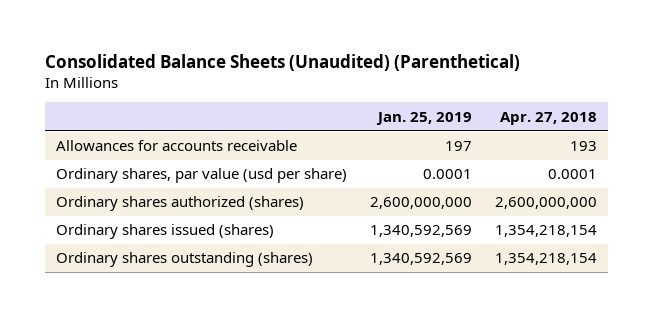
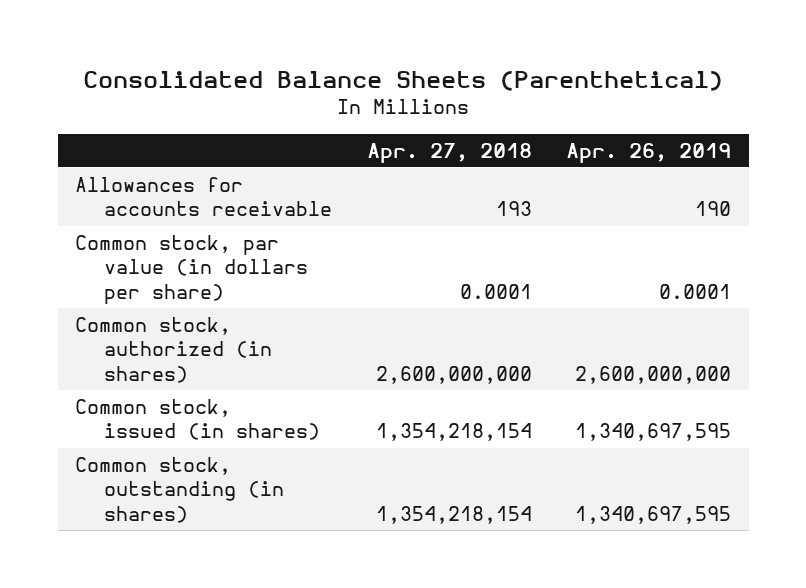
- Consolidated Balance Sheets (Unaudited) (Parenthetical)
+ Consolidated Balance Sheets (Parenthetical)
- | Jan. 25, 2019 | Apr. 27, 2018
+ | Apr. 27, 2018 | Apr. 26, 2019
- Ordinary shares, par value (usd per share) | 0.0001 | 0.0001
- Ordinary shares authorized (shares) | 2,600,000,000 | 2,600,000,000
- Ordinary shares issued (shares) | 1,340,592,569 | 1,354,218,154
- Ordinary shares outstanding (shares) | 1,340,592,569 | 1,354,218,154
+ Common stock, par value (in dollars per share) | 0.0001 | 0.0001
+ Common stock, authorized (in shares) | 2,600,000,000 | 2,600,000,000
+ Common stock, issued (in shares) | 1,354,218,154 | 1,340,697,595
+ Common stock, outstanding (in shares) | 1,354,218,154 | 1,340,697,595

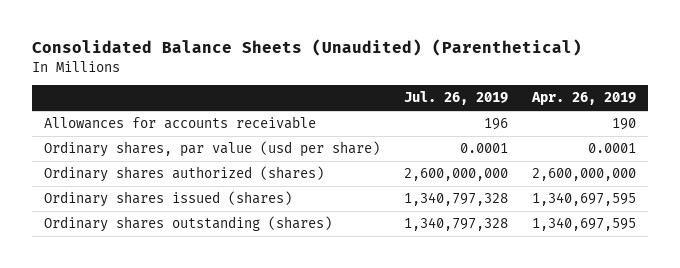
- Consolidated Balance Sheets (Parenthetical)
+ Consolidated Balance Sheets (Unaudited) (Parenthetical)
- | Apr. 27, 2018 | Apr. 26, 2019
+ | Jul. 26, 2019 | Apr. 26, 2019
- Common stock, par value (in dollars per share) | 0.0001 | 0.0001
- Common stock, authorized (in shares) | 2,600,000,000 | 2,600,000,000
- Common stock, issued (in shares) | 1,354,218,154 | 1,340,697,595
- Common stock, outstanding (in shares) | 1,354,218,154 | 1,340,697,595
+ Ordinary shares, par value (usd per share) | 0.0001 | 0.0001
+ Ordinary shares authorized (shares) | 2,600,000,000 | 2,600,000,000
+ Ordinary shares issued (shares) | 1,340,797,328 | 1,340,697,595
+ Ordinary shares outstanding (shares) | 1,340,797,328 | 1,340,697,595

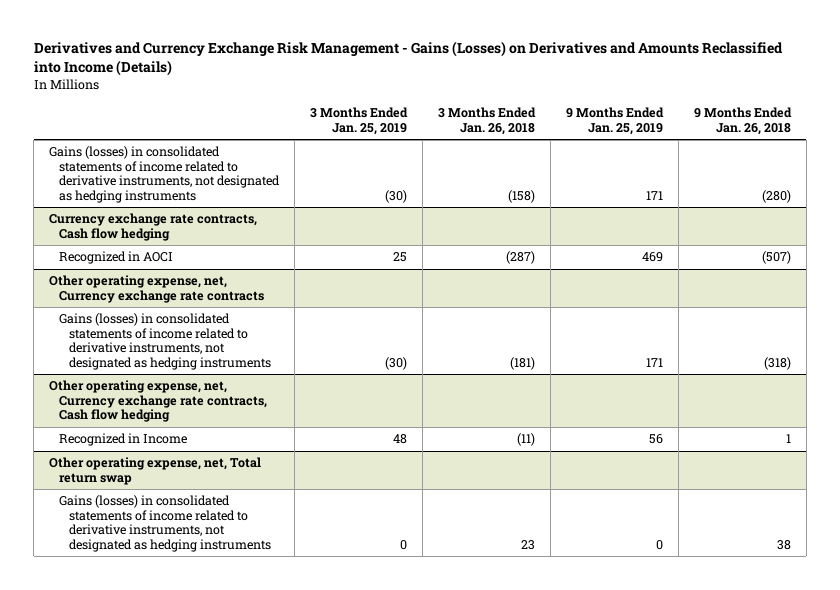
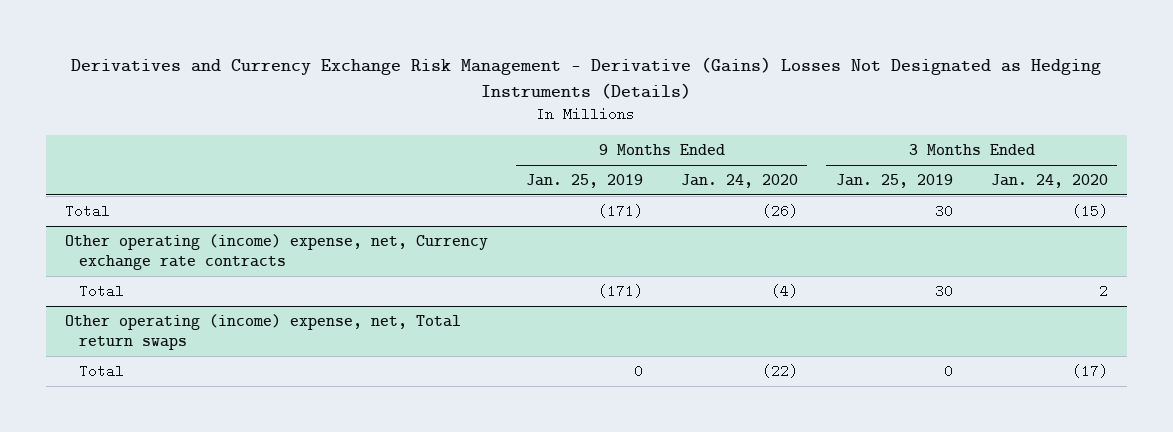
- Derivatives and Currency Exchange Risk Management - Gains (Losses) on Derivatives and Amounts Reclassified into Income (Details)
+ Derivatives and Currency Exchange Risk Management - Derivative (Gains) Losses Not Designated as Hedging Instruments (Details)
- | 3 Months Ended Jan. 25, 2019 | 3 Months Ended Jan. 26, 2018 | 9 Months Ended Jan. 25, 2019 | 9 Months Ended Jan. 26, 2018
+ | 9 Months Ended Jan. 25, 2019 | 9 Months Ended Jan. 24, 2020 | 3 Months Ended Jan. 25, 2019 | 3 Months Ended Jan. 24, 2020
- Gains (losses) in consolidated statements of income related to derivative instruments, not designated as hedging instruments | (30) | (158) | 171 | (280)
- Currency exchange rate contracts, Cash flow hedging
- Recognized in AOCI | 25 | (287) | 469 | (507)
- Other operating expense, net, Currency exchange rate contracts
- Gains (losses) in consolidated statements of income related to derivative instruments, not designated as hedging instruments | (30) | (181) | 171 | (318)
- Other operating expense, net, Currency exchange rate contracts, Cash flow hedging
- Recognized in Income | 48 | (11) | 56 | 1
- Other operating expense, net, Total return swap
- Gains (losses) in consolidated statements of income related to derivative instruments, not designated as hedging instruments | 0 | 23 | 0 | 38
+ Total | (171) | (26) | 30 | (15)
+ Other operating (income) expense, net, Currency exchange rate contracts
+ Total | (171) | (4) | 30 | 2
+ Other operating (income) expense, net, Total return swaps
+ Total | 0 | (22) | 0 | (17)

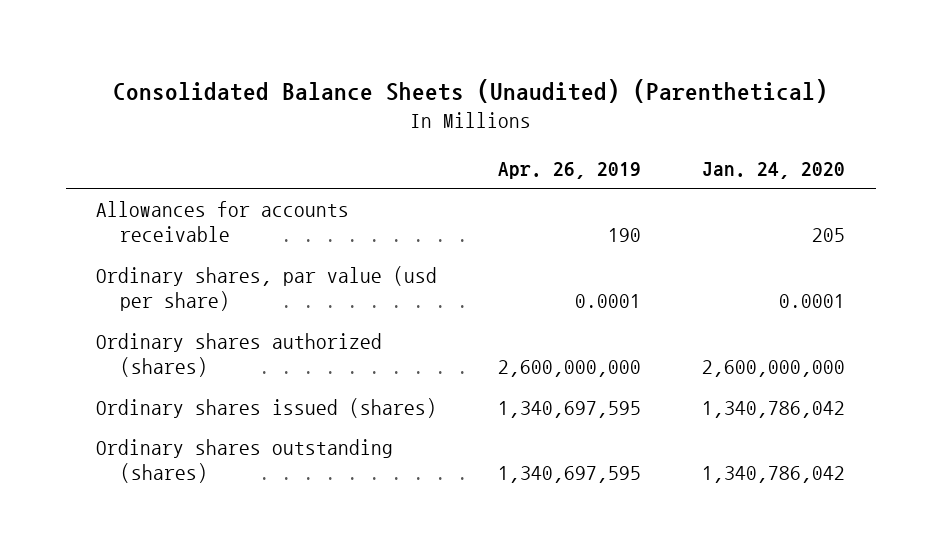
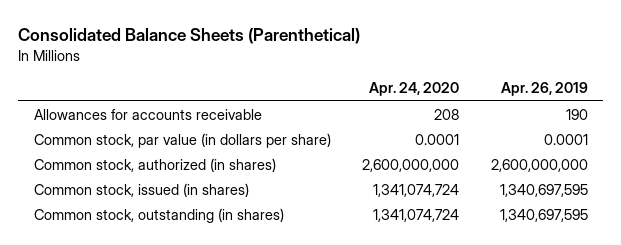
- Consolidated Balance Sheets (Unaudited) (Parenthetical)
+ Consolidated Balance Sheets (Parenthetical)
- | Apr. 26, 2019 | Jan. 24, 2020
+ | Apr. 24, 2020 | Apr. 26, 2019
- Ordinary shares, par value (usd per share) | 0.0001 | 0.0001
- Ordinary shares authorized (shares) | 2,600,000,000 | 2,600,000,000
- Ordinary shares issued (shares) | 1,340,697,595 | 1,340,786,042
- Ordinary shares outstanding (shares) | 1,340,697,595 | 1,340,786,042
+ Common stock, par value (in dollars per share) | 0.0001 | 0.0001
+ Common stock, authorized (in shares) | 2,600,000,000 | 2,600,000,000
+ Common stock, issued (in shares) | 1,341,074,724 | 1,340,697,595
+ Common stock, outstanding (in shares) | 1,341,074,724 | 1,340,697,595

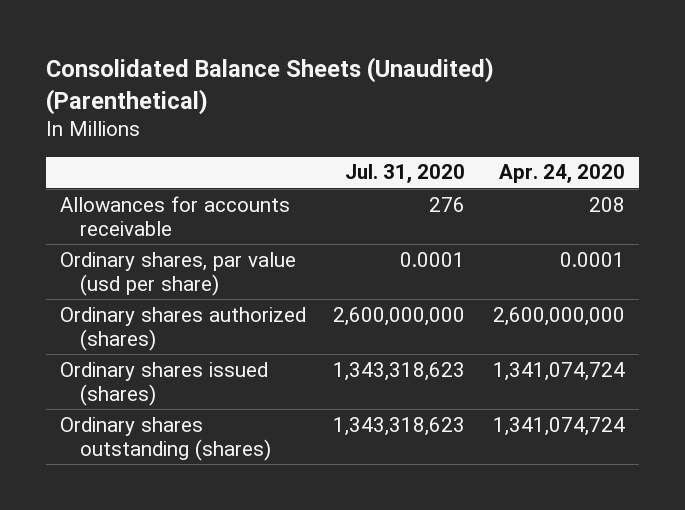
- Consolidated Balance Sheets (Parenthetical)
+ Consolidated Balance Sheets (Unaudited) (Parenthetical)
- | Apr. 24, 2020 | Apr. 26, 2019
+ | Jul. 31, 2020 | Apr. 24, 2020
- Common stock, par value (in dollars per share) | 0.0001 | 0.0001
- Common stock, authorized (in shares) | 2,600,000,000 | 2,600,000,000
- Common stock, issued (in shares) | 1,341,074,724 | 1,340,697,595
- Common stock, outstanding (in shares) | 1,341,074,724 | 1,340,697,595
+ Ordinary shares, par value (usd per share) | 0.0001 | 0.0001
+ Ordinary shares authorized (shares) | 2,600,000,000 | 2,600,000,000
+ Ordinary shares issued (shares) | 1,343,318,623 | 1,341,074,724
+ Ordinary shares outstanding (shares) | 1,343,318,623 | 1,341,074,724

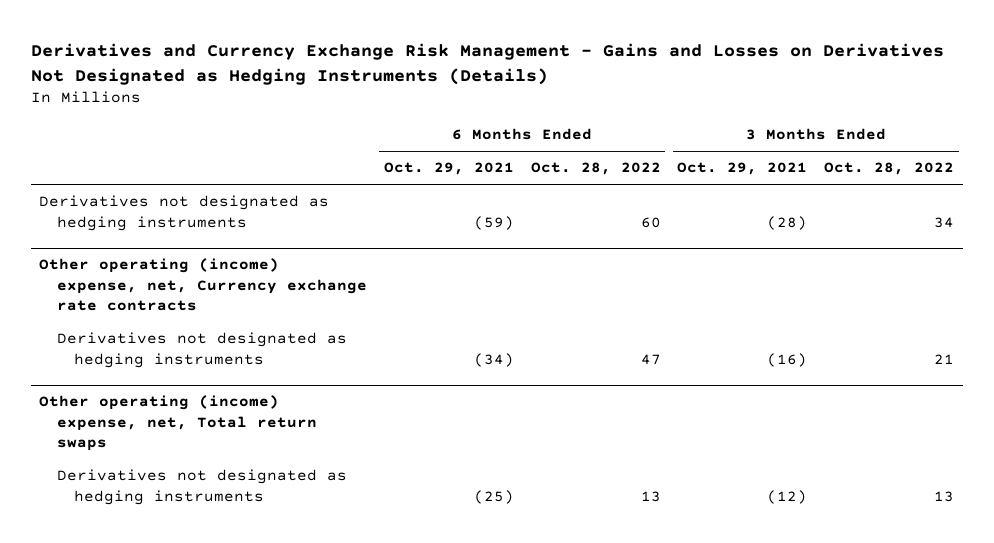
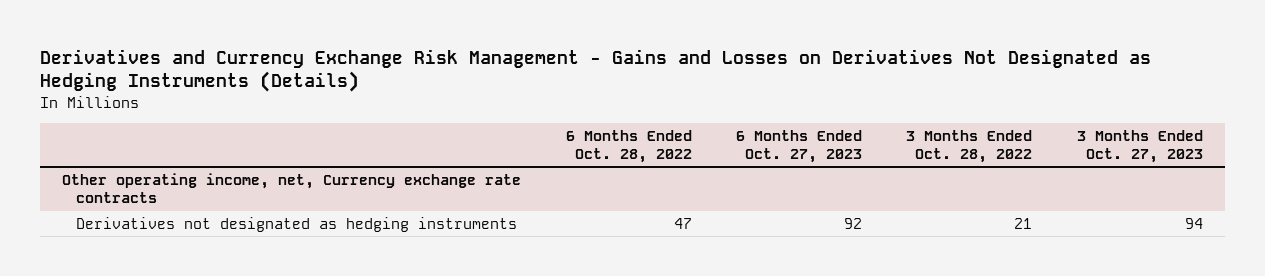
- | 6 Months Ended Oct. 29, 2021 | 6 Months Ended Oct. 28, 2022 | 3 Months Ended Oct. 29, 2021 | 3 Months Ended Oct. 28, 2022
+ | 6 Months Ended Oct. 28, 2022 | 6 Months Ended Oct. 27, 2023 | 3 Months Ended Oct. 28, 2022 | 3 Months Ended Oct. 27, 2023
- Derivatives not designated as hedging instruments | (59) | 60 | (28) | 34
- Other operating (income) expense, net, Currency exchange rate contracts
+ Other operating income, net, Currency exchange rate contracts
- Other operating (income) expense, net, Total return swaps
- Derivatives not designated as hedging instruments | (25) | 13 | (12) | 13

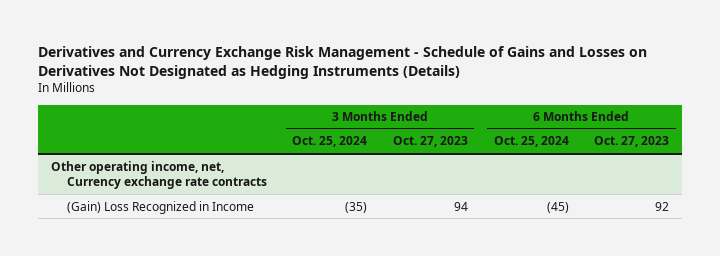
- Derivatives and Currency Exchange Risk Management - Gains and Losses on Derivatives Not Designated as Hedging Instruments (Details)
+ Derivatives and Currency Exchange Risk Management - Schedule of Gains and Losses on Derivatives Not Designated as Hedging Instruments (Details)
- | 6 Months Ended Oct. 28, 2022 | 6 Months Ended Oct. 27, 2023 | 3 Months Ended Oct. 28, 2022 | 3 Months Ended Oct. 27, 2023
+ | 3 Months Ended Oct. 25, 2024 | 3 Months Ended Oct. 27, 2023 | 6 Months Ended Oct. 25, 2024 | 6 Months Ended Oct. 27, 2023
@ Other operating income, net, Currency exchange rate contracts
- Derivatives not designated as hedging instruments | 47 | 92 | 21 | 94
+ (Gain) Loss Recognized in Income | (35) | 94 | (45) | 92

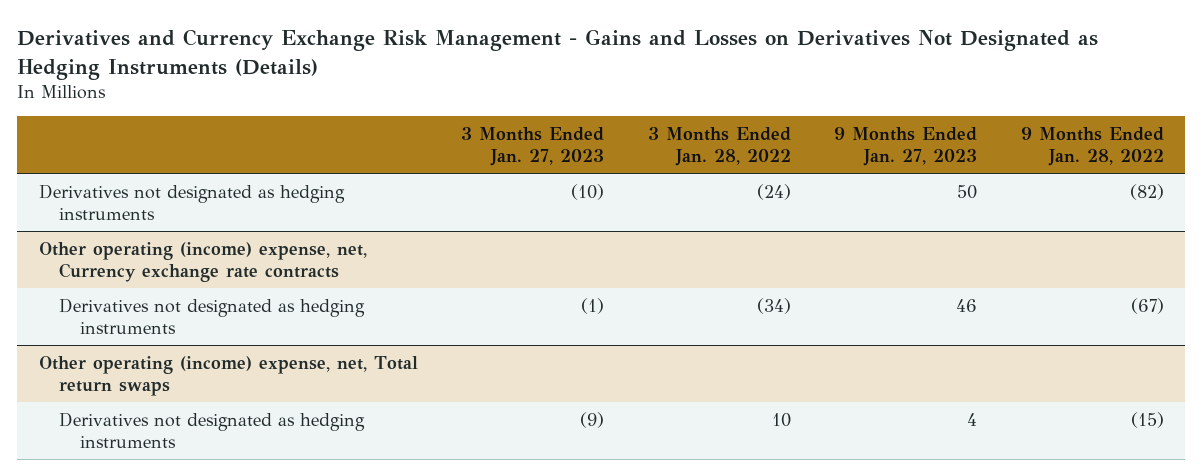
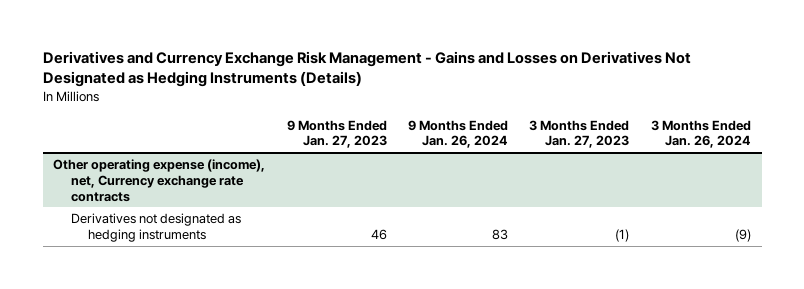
- | 3 Months Ended Jan. 27, 2023 | 3 Months Ended Jan. 28, 2022 | 9 Months Ended Jan. 27, 2023 | 9 Months Ended Jan. 28, 2022
+ | 9 Months Ended Jan. 27, 2023 | 9 Months Ended Jan. 26, 2024 | 3 Months Ended Jan. 27, 2023 | 3 Months Ended Jan. 26, 2024
- Derivatives not designated as hedging instruments | (10) | (24) | 50 | (82)
- Other operating (income) expense, net, Currency exchange rate contracts
+ Other operating expense (income), net, Currency exchange rate contracts
- Other operating (income) expense, net, Total return swaps
- Derivatives not designated as hedging instruments | (9) | 10 | 4 | (15)

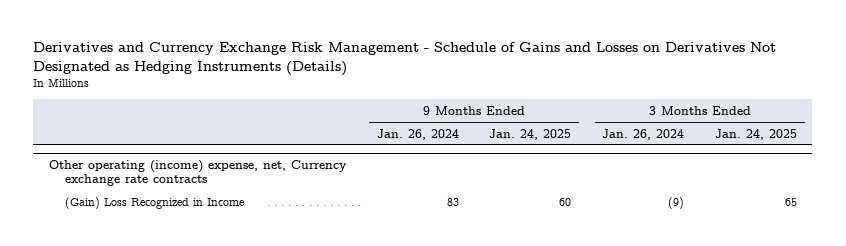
- Derivatives and Currency Exchange Risk Management - Gains and Losses on Derivatives Not Designated as Hedging Instruments (Details)
+ Derivatives and Currency Exchange Risk Management - Schedule of Gains and Losses on Derivatives Not Designated as Hedging Instruments (Details)
- | 9 Months Ended Jan. 27, 2023 | 9 Months Ended Jan. 26, 2024 | 3 Months Ended Jan. 27, 2023 | 3 Months Ended Jan. 26, 2024
+ | 9 Months Ended Jan. 26, 2024 | 9 Months Ended Jan. 24, 2025 | 3 Months Ended Jan. 26, 2024 | 3 Months Ended Jan. 24, 2025
- Other operating expense (income), net, Currency exchange rate contracts
- Derivatives not designated as hedging instruments | 46 | 83 | (1) | (9)
+ Other operating (income) expense, net, Currency exchange rate contracts
+ (Gain) Loss Recognized in Income | 83 | 60 | (9) | 65

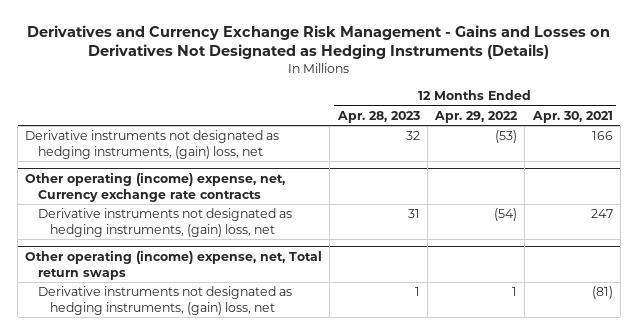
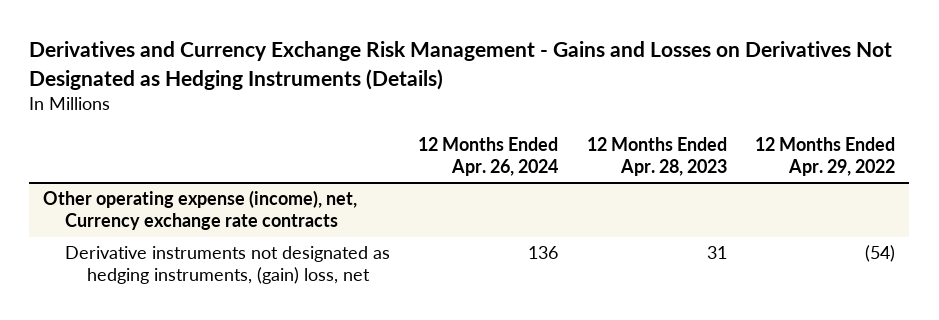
- | 12 Months Ended Apr. 28, 2023 | 12 Months Ended Apr. 29, 2022 | 12 Months Ended Apr. 30, 2021
+ | 12 Months Ended Apr. 26, 2024 | 12 Months Ended Apr. 28, 2023 | 12 Months Ended Apr. 29, 2022
- Derivative instruments not designated as hedging instruments, (gain) loss, net | 32 | (53) | 166
- Other operating (income) expense, net, Currency exchange rate contracts
+ Other operating expense (income), net, Currency exchange rate contracts
- Other operating (income) expense, net, Total return swaps
- Derivative instruments not designated as hedging instruments, (gain) loss, net | 1 | 1 | (81)

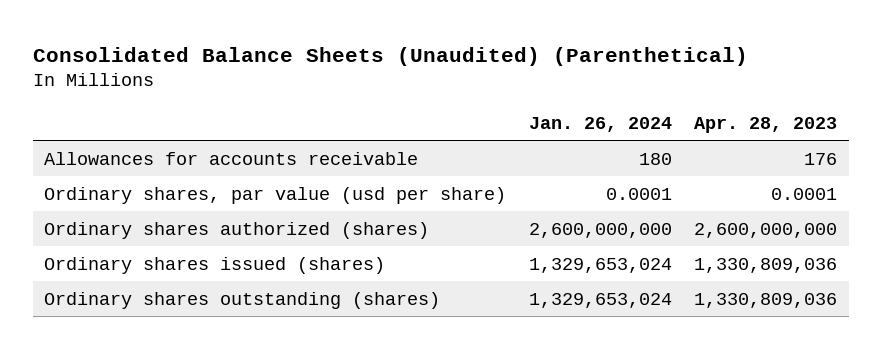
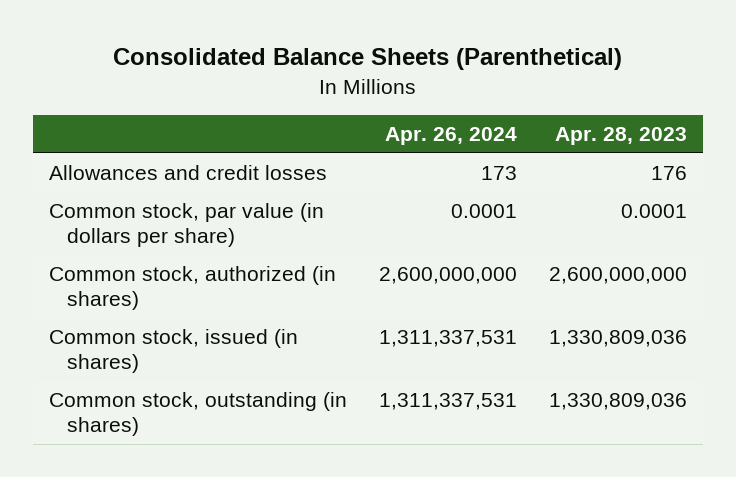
- Consolidated Balance Sheets (Unaudited) (Parenthetical)
+ Consolidated Balance Sheets (Parenthetical)
- | Jan. 26, 2024 | Apr. 28, 2023
+ | Apr. 26, 2024 | Apr. 28, 2023
- Allowances for accounts receivable | 180 | 176
- Ordinary shares, par value (usd per share) | 0.0001 | 0.0001
- Ordinary shares authorized (shares) | 2,600,000,000 | 2,600,000,000
- Ordinary shares issued (shares) | 1,329,653,024 | 1,330,809,036
- Ordinary shares outstanding (shares) | 1,329,653,024 | 1,330,809,036
+ Allowances and credit losses | 173 | 176
+ Common stock, par value (in dollars per share) | 0.0001 | 0.0001
+ Common stock, authorized (in shares) | 2,600,000,000 | 2,600,000,000
+ Common stock, issued (in shares) | 1,311,337,531 | 1,330,809,036
+ Common stock, outstanding (in shares) | 1,311,337,531 | 1,330,809,036

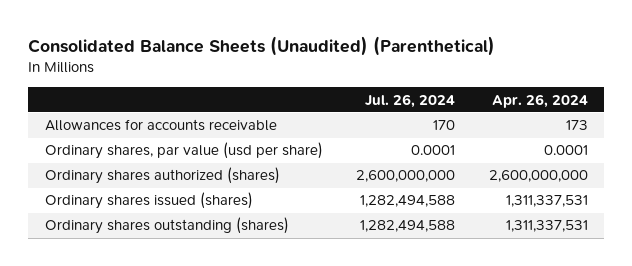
- Consolidated Balance Sheets (Parenthetical)
+ Consolidated Balance Sheets (Unaudited) (Parenthetical)
- | Apr. 26, 2024 | Apr. 28, 2023
+ | Jul. 26, 2024 | Apr. 26, 2024
- Allowances and credit losses | 173 | 176
- Common stock, par value (in dollars per share) | 0.0001 | 0.0001
- Common stock, authorized (in shares) | 2,600,000,000 | 2,600,000,000
- Common stock, issued (in shares) | 1,311,337,531 | 1,330,809,036
- Common stock, outstanding (in shares) | 1,311,337,531 | 1,330,809,036
+ Allowances for accounts receivable | 170 | 173
+ Ordinary shares, par value (usd per share) | 0.0001 | 0.0001
+ Ordinary shares authorized (shares) | 2,600,000,000 | 2,600,000,000
+ Ordinary shares issued (shares) | 1,282,494,588 | 1,311,337,531
+ Ordinary shares outstanding (shares) | 1,282,494,588 | 1,311,337,531

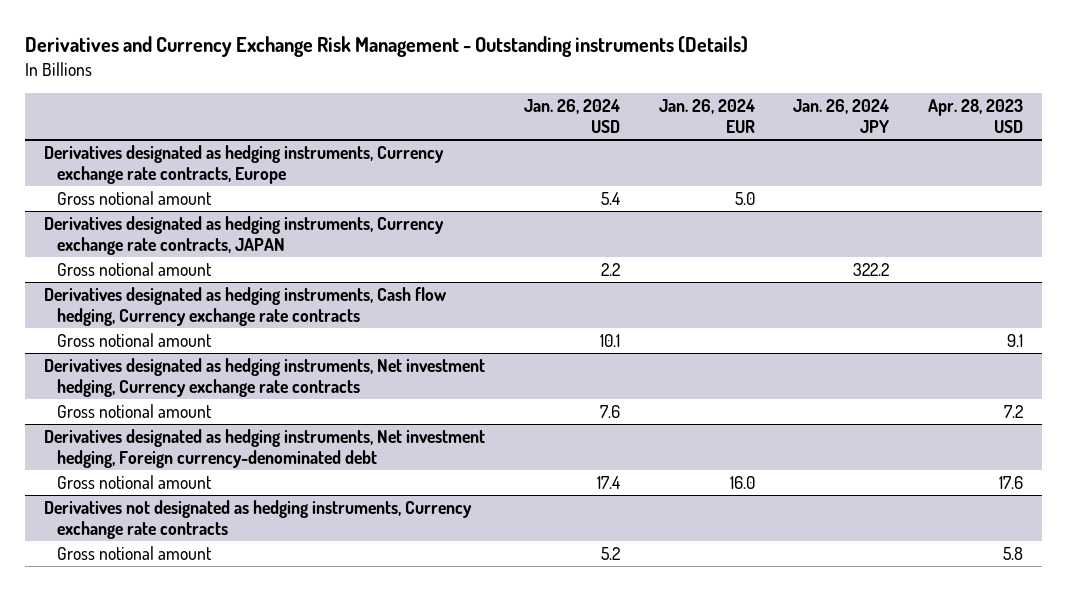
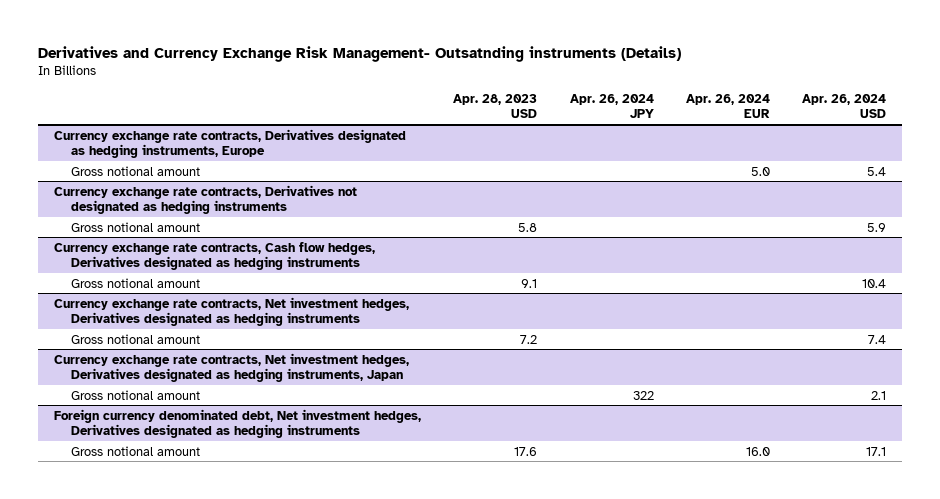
- Derivatives and Currency Exchange Risk Management - Outstanding instruments (Details)
+ Derivatives and Currency Exchange Risk Management- Outsatnding instruments (Details)
- | Jan. 26, 2024 USD | Jan. 26, 2024 EUR | Jan. 26, 2024 JPY | Apr. 28, 2023 USD
+ | Apr. 28, 2023 USD | Apr. 26, 2024 JPY | Apr. 26, 2024 EUR | Apr. 26, 2024 USD
- Derivatives designated as hedging instruments, Currency exchange rate contracts, Europe
- Gross notional amount | 5.4 | 5.0 | |
- Derivatives designated as hedging instruments, Currency exchange rate contracts, JAPAN
+ Currency exchange rate contracts, Derivatives designated as hedging instruments, Europe
- Derivatives designated as hedging instruments, Cash flow hedging, Currency exchange rate contracts
+ Currency exchange rate contracts, Derivatives not designated as hedging instruments
+ Gross notional amount | 5.8 | | | 5.9
+ Currency exchange rate contracts, Cash flow hedges, Derivatives designated as hedging instruments
- Derivatives designated as hedging instruments, Net investment hedging, Currency exchange rate contracts
+ Currency exchange rate contracts, Net investment hedges, Derivatives designated as hedging instruments
- Derivatives designated as hedging instruments, Net investment hedging, Foreign currency-denominated debt
+ Currency exchange rate contracts, Net investment hedges, Derivatives designated as hedging instruments, Japan
+ Gross notional amount | | 322 | | 2.1
+ Foreign currency denominated debt, Net investment hedges, Derivatives designated as hedging instruments
- Derivatives not designated as hedging instruments, Currency exchange rate contracts
- Gross notional amount | 5.2 | | | 5.8

